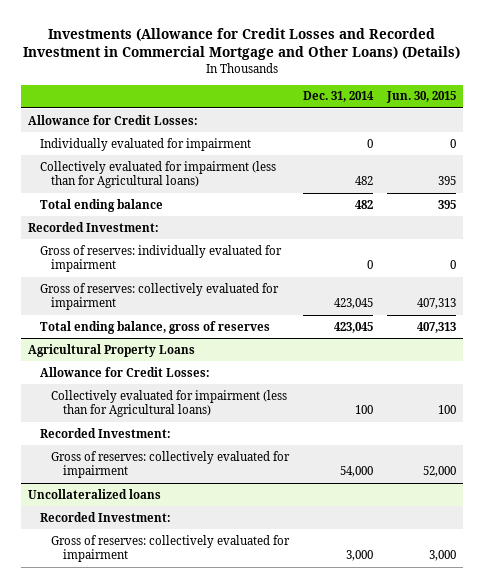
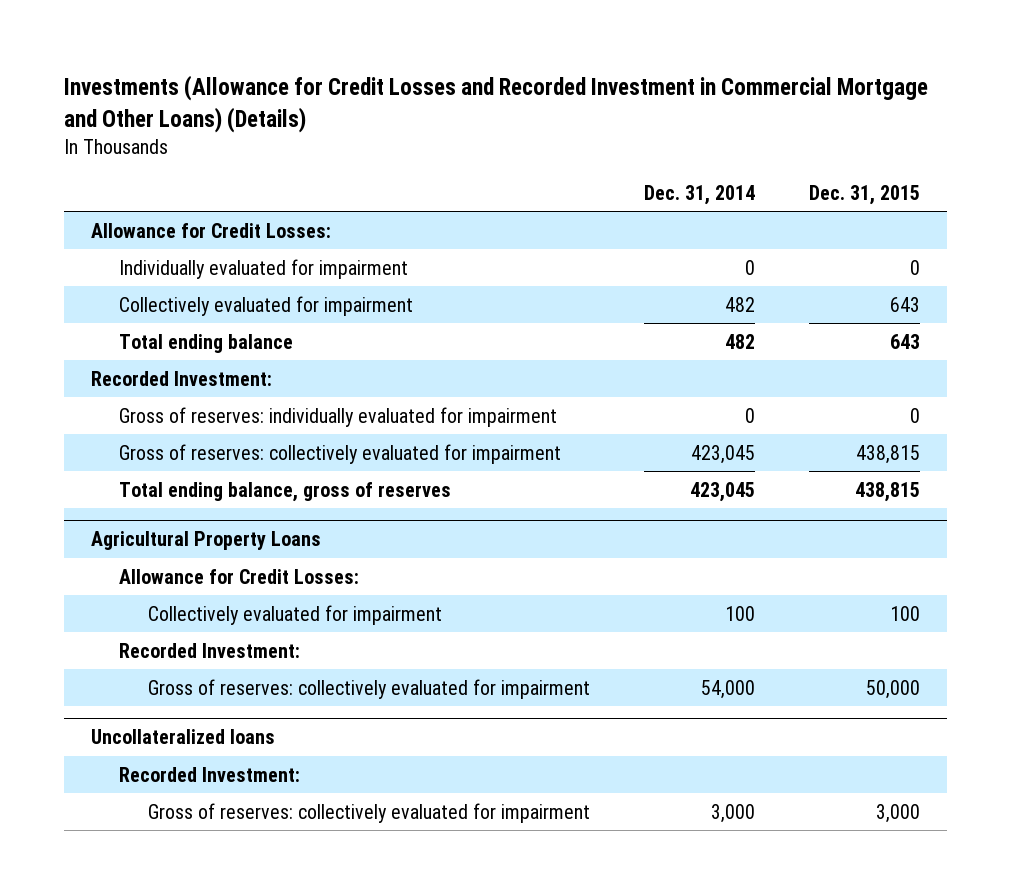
- | Dec. 31, 2014 | Jun. 30, 2015
+ | Dec. 31, 2014 | Dec. 31, 2015
- Collectively evaluated for impairment (less than for Agricultural loans) | 482 | 395
+ Collectively evaluated for impairment | 482 | 643
@ Agricultural Property Loans
- Collectively evaluated for impairment (less than for Agricultural loans) | 100 | 100
+ Collectively evaluated for impairment | 100 | 100

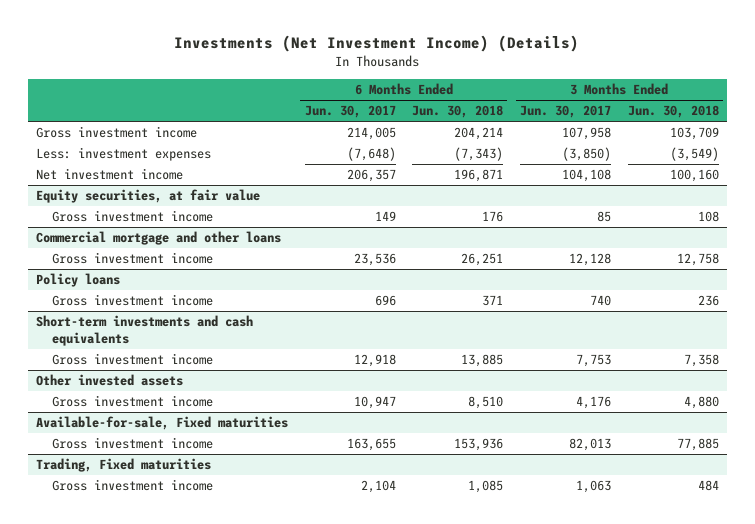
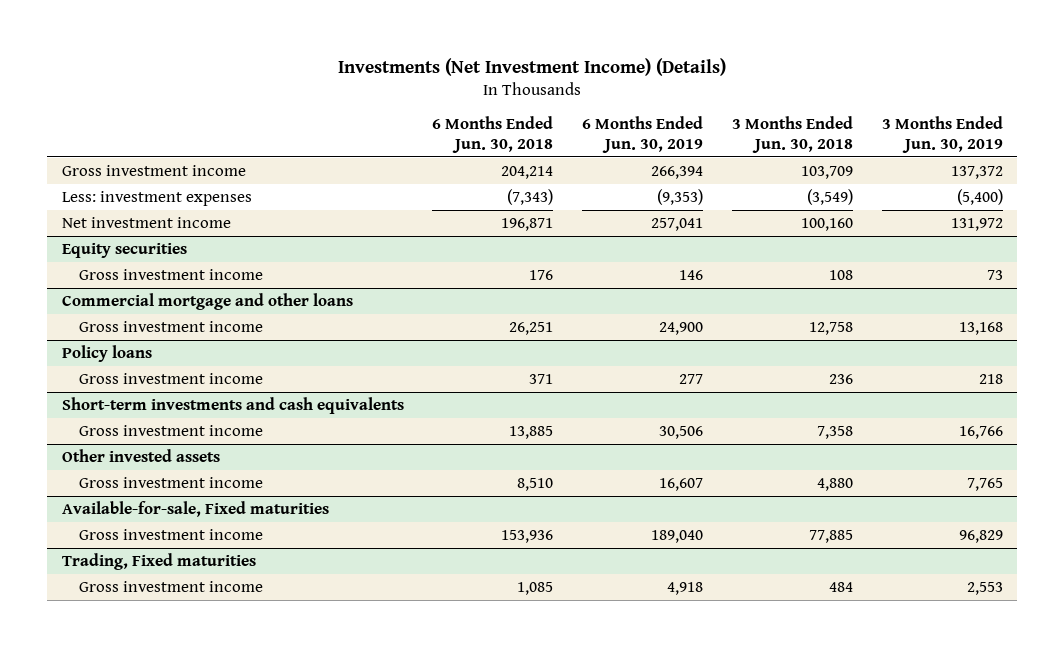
- | 6 Months Ended Jun. 30, 2017 | 6 Months Ended Jun. 30, 2018 | 3 Months Ended Jun. 30, 2017 | 3 Months Ended Jun. 30, 2018
+ | 6 Months Ended Jun. 30, 2018 | 6 Months Ended Jun. 30, 2019 | 3 Months Ended Jun. 30, 2018 | 3 Months Ended Jun. 30, 2019
- Equity securities, at fair value
+ Equity securities

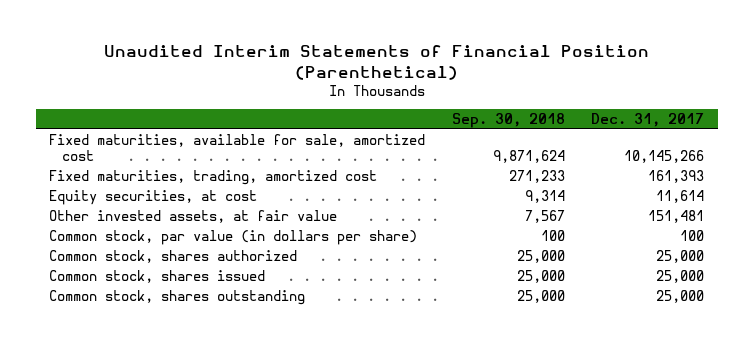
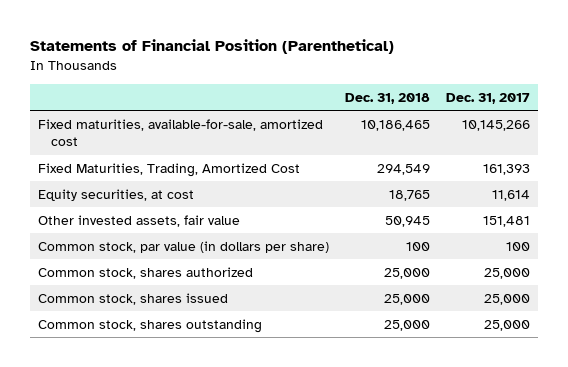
- Unaudited Interim Statements of Financial Position (Parenthetical)
+ Statements of Financial Position (Parenthetical)
- | Sep. 30, 2018 | Dec. 31, 2017
+ | Dec. 31, 2018 | Dec. 31, 2017
- Fixed maturities, available for sale, amortized cost | 9,871,624 | 10,145,266
- Fixed maturities, trading, amortized cost | 271,233 | 161,393
+ Fixed maturities, available-for-sale, amortized cost | 10,186,465 | 10,145,266
+ Fixed Maturities, Trading, Amortized Cost | 294,549 | 161,393
- Other invested assets, at fair value | 7,567 | 151,481
+ Other invested assets, fair value | 50,945 | 151,481

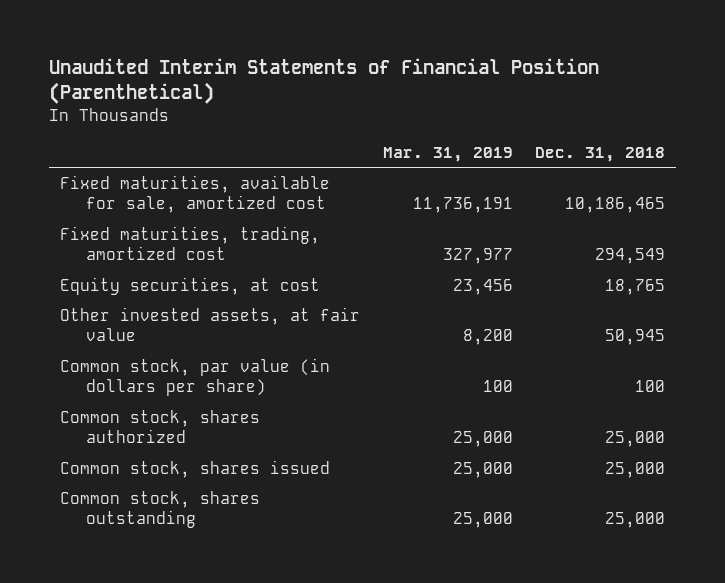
- Statements of Financial Position (Parenthetical)
+ Unaudited Interim Statements of Financial Position (Parenthetical)
- | Dec. 31, 2018 | Dec. 31, 2017
+ | Mar. 31, 2019 | Dec. 31, 2018
- Fixed maturities, available-for-sale, amortized cost | 10,186,465 | 10,145,266
- Fixed Maturities, Trading, Amortized Cost | 294,549 | 161,393
+ Fixed maturities, available for sale, amortized cost | 11,736,191 | 10,186,465
+ Fixed maturities, trading, amortized cost | 327,977 | 294,549
- Other invested assets, fair value | 50,945 | 151,481
+ Other invested assets, at fair value | 8,200 | 50,945

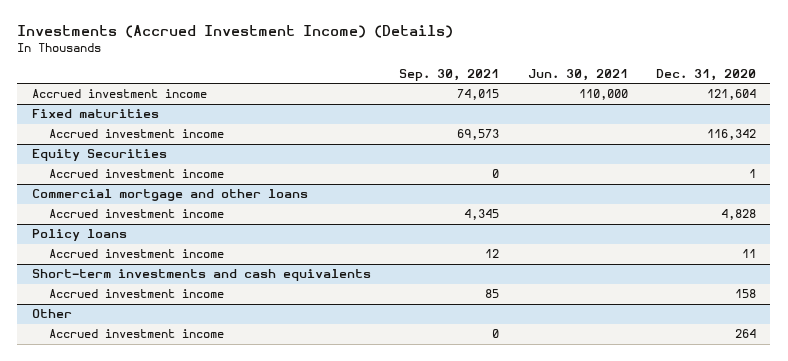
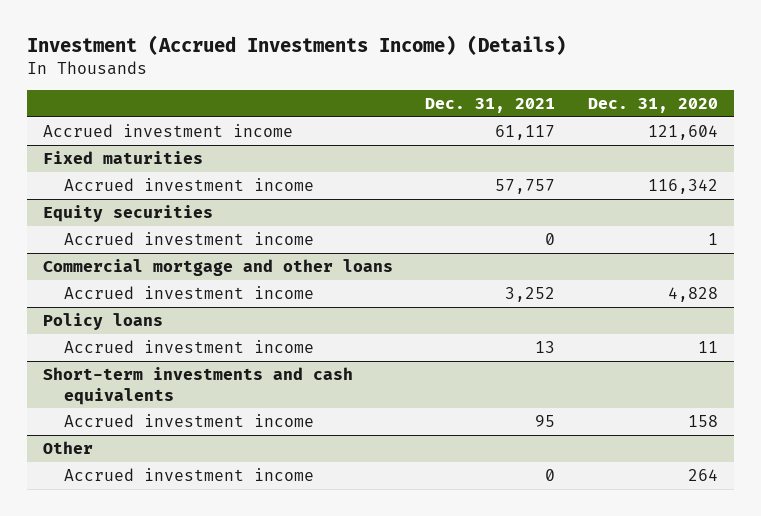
- Investments (Accrued Investment Income) (Details)
+ Investment (Accrued Investments Income) (Details)
- | Sep. 30, 2021 | Jun. 30, 2021 | Dec. 31, 2020
+ | Dec. 31, 2021 | Dec. 31, 2020
- Equity Securities
+ Equity securities

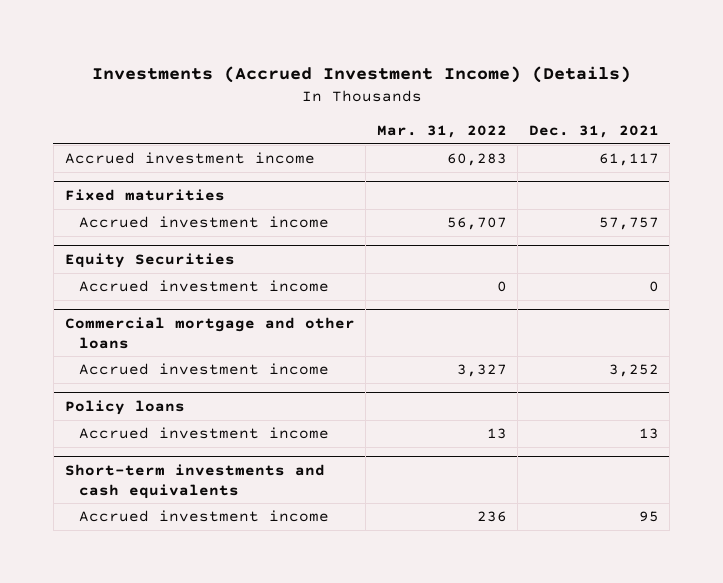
- Investment (Accrued Investments Income) (Details)
+ Investments (Accrued Investment Income) (Details)
- | Dec. 31, 2021 | Dec. 31, 2020
+ | Mar. 31, 2022 | Dec. 31, 2021
- Equity securities
+ Equity Securities
- Other
- Accrued investment income | 0 | 264

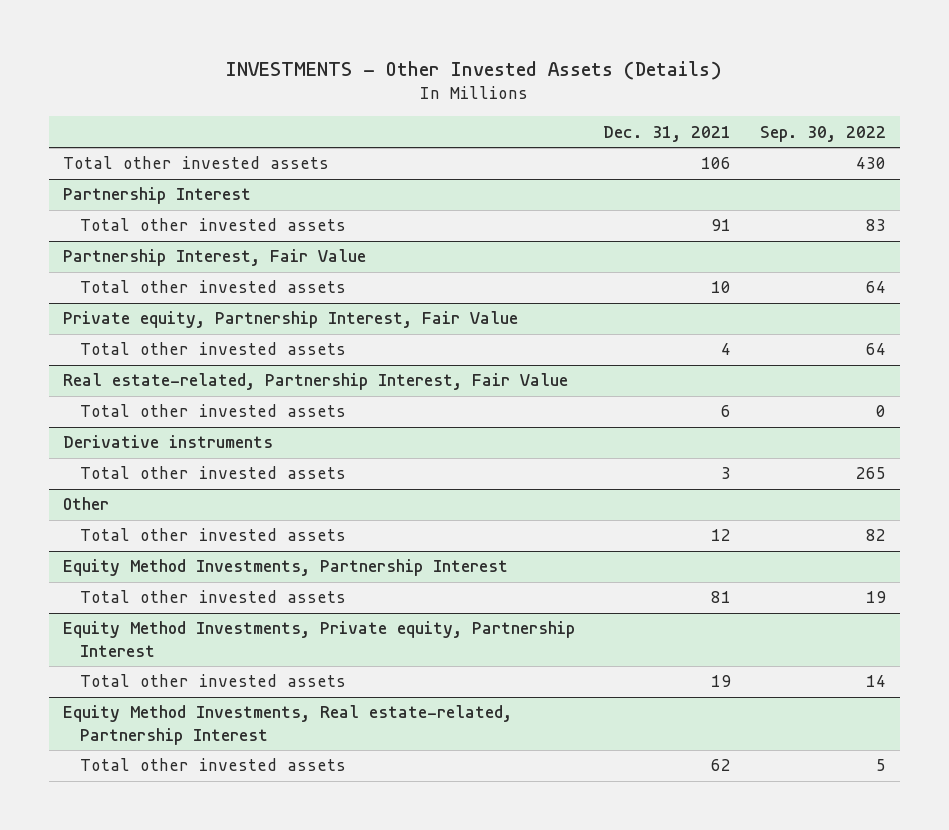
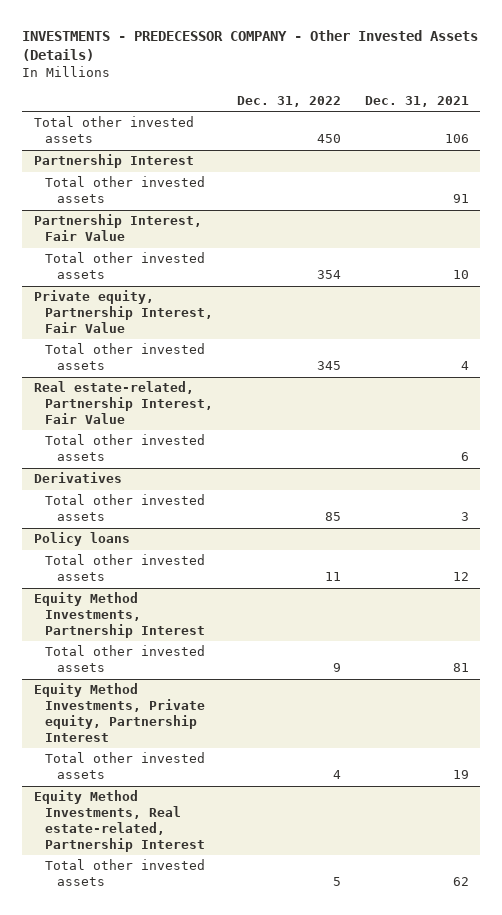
- INVESTMENTS - Other Invested Assets (Details)
+ INVESTMENTS - PREDECESSOR COMPANY - Other Invested Assets (Details)
- | Dec. 31, 2021 | Sep. 30, 2022
+ | Dec. 31, 2022 | Dec. 31, 2021
- Derivative instruments
+ Derivatives
- Other
+ Policy loans

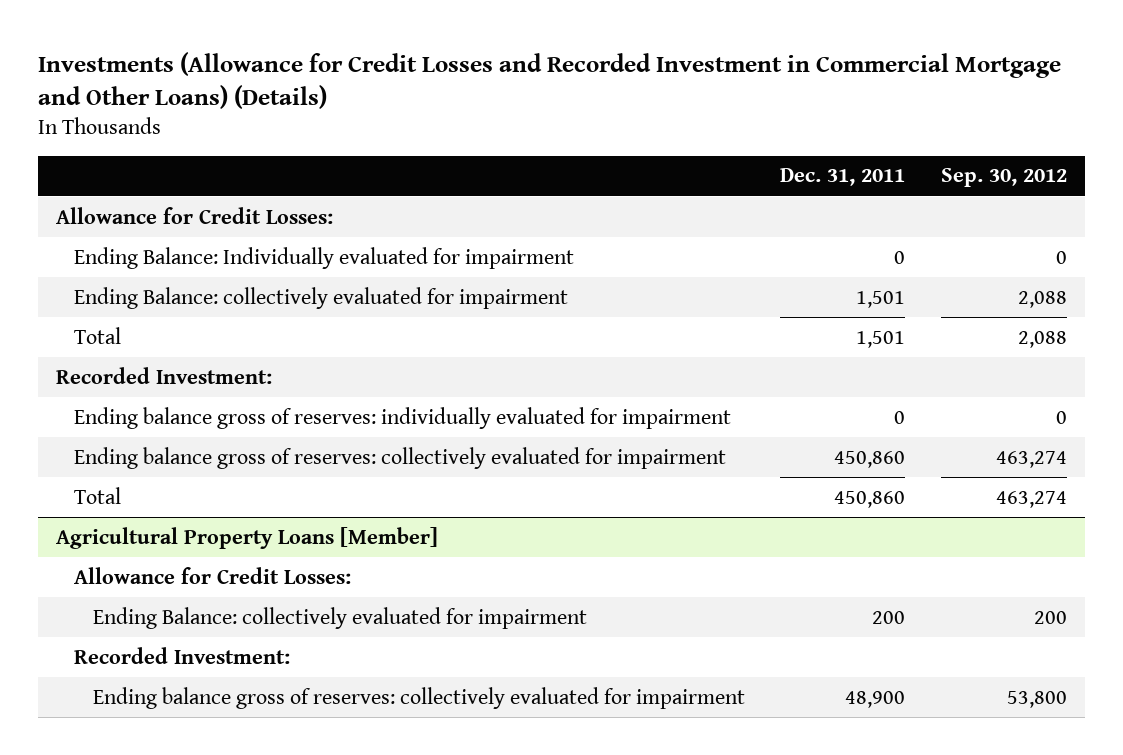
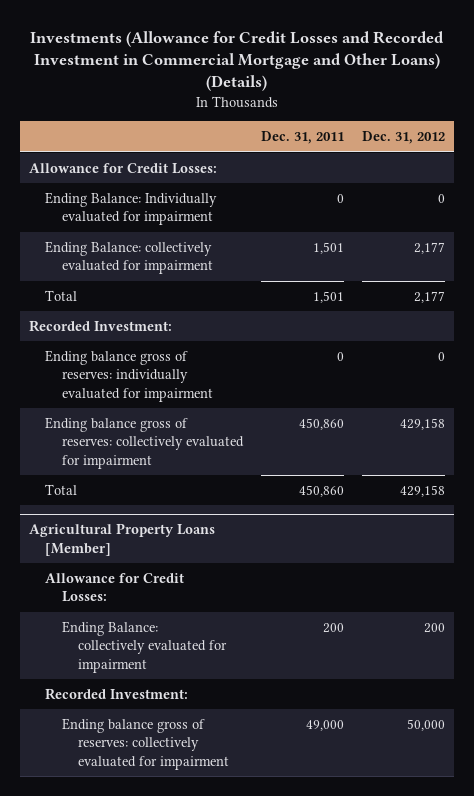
- | Dec. 31, 2011 | Sep. 30, 2012
+ | Dec. 31, 2011 | Dec. 31, 2012
@ Agricultural Property Loans [Member]
- Ending balance gross of reserves: collectively evaluated for impairment | 48,900 | 53,800
+ Ending balance gross of reserves: collectively evaluated for impairment | 49,000 | 50,000

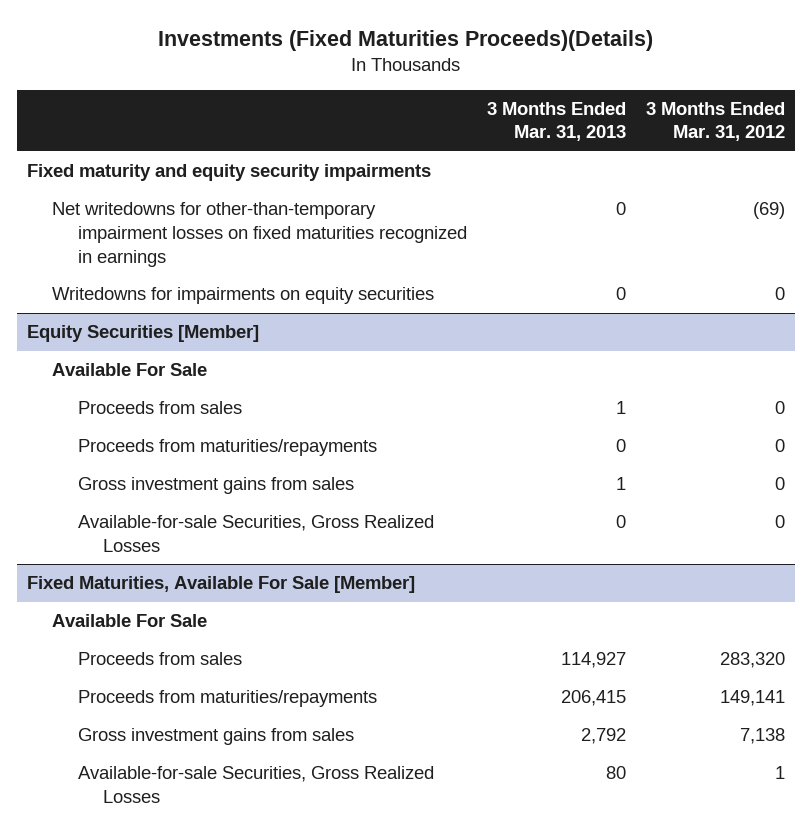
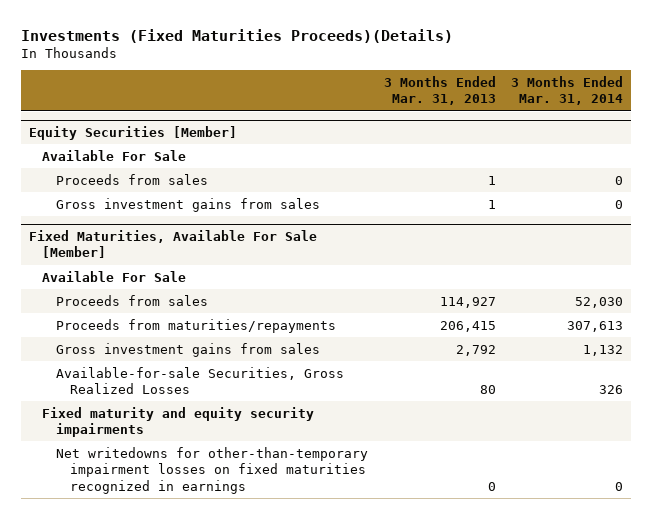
- | 3 Months Ended Mar. 31, 2013 | 3 Months Ended Mar. 31, 2012
+ | 3 Months Ended Mar. 31, 2013 | 3 Months Ended Mar. 31, 2014
- Fixed maturity and equity security impairments
- Net writedowns for other-than-temporary impairment losses on fixed maturities recognized in earnings | 0 | (69)
- Writedowns for impairments on equity securities | 0 | 0
@ Equity Securities [Member]
- Proceeds from maturities/repayments | 0 | 0
- Available-for-sale Securities, Gross Realized Losses | 0 | 0
@ Fixed Maturities, Available For Sale [Member]
+ Fixed maturity and equity security impairments
+ Net writedowns for other-than-temporary impairment losses on fixed maturities recognized in earnings | 0 | 0

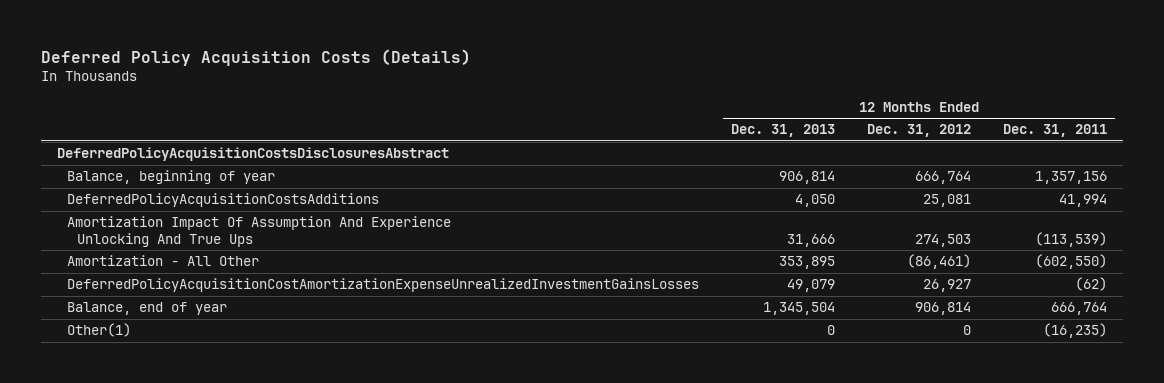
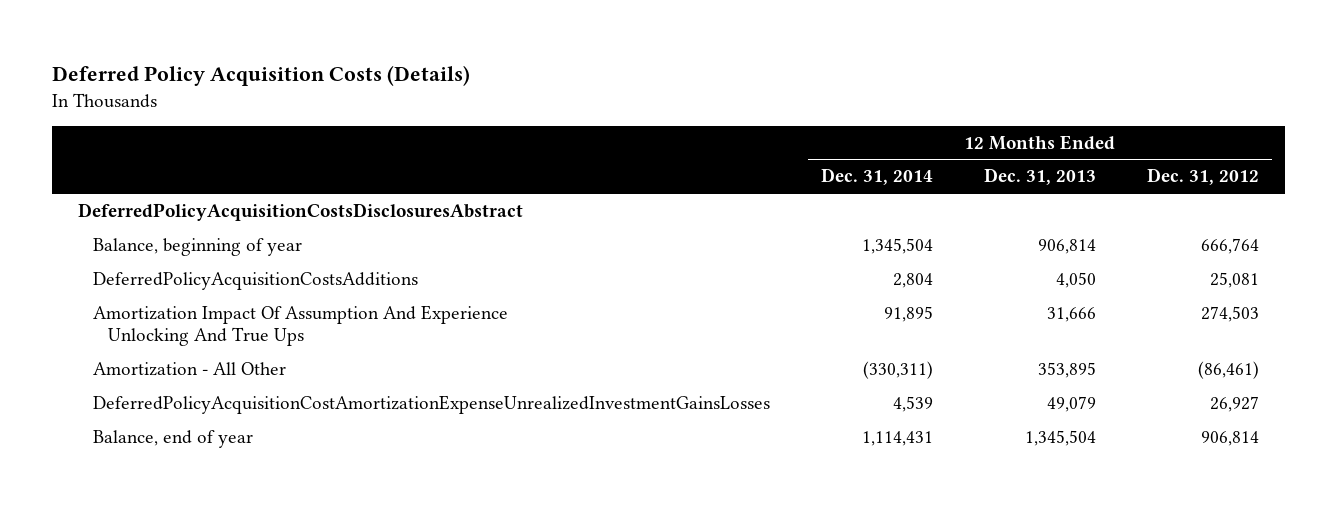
- | 12 Months Ended Dec. 31, 2013 | 12 Months Ended Dec. 31, 2012 | 12 Months Ended Dec. 31, 2011
+ | 12 Months Ended Dec. 31, 2014 | 12 Months Ended Dec. 31, 2013 | 12 Months Ended Dec. 31, 2012
- Other(1) | 0 | 0 | (16,235)

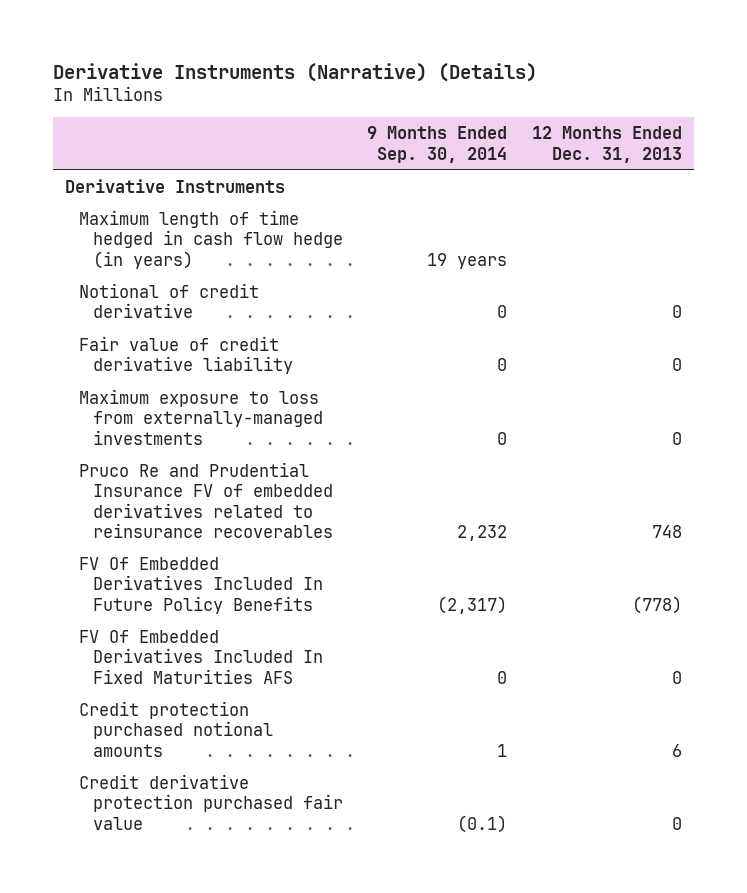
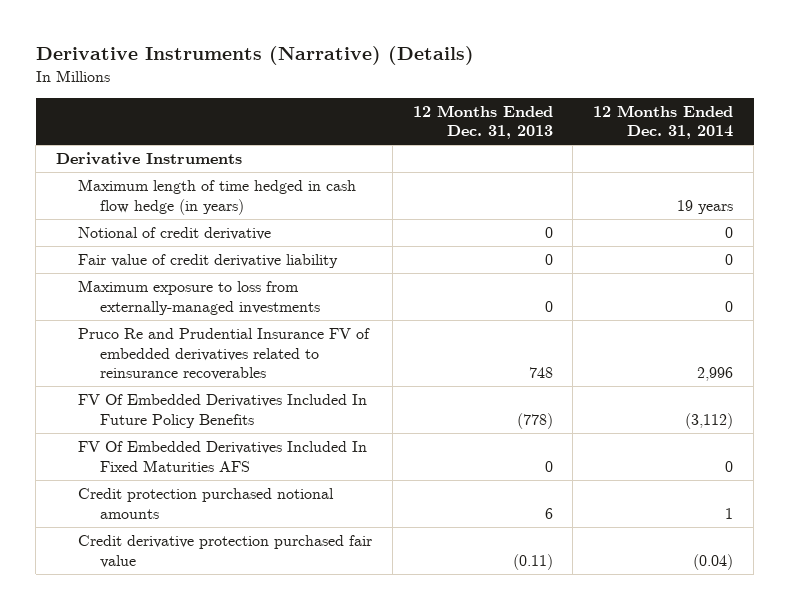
- | 9 Months Ended Sep. 30, 2014 | 12 Months Ended Dec. 31, 2013
+ | 12 Months Ended Dec. 31, 2013 | 12 Months Ended Dec. 31, 2014
- Credit derivative protection purchased fair value | (0.1) | 0
+ Credit derivative protection purchased fair value | (0.11) | (0.04)

